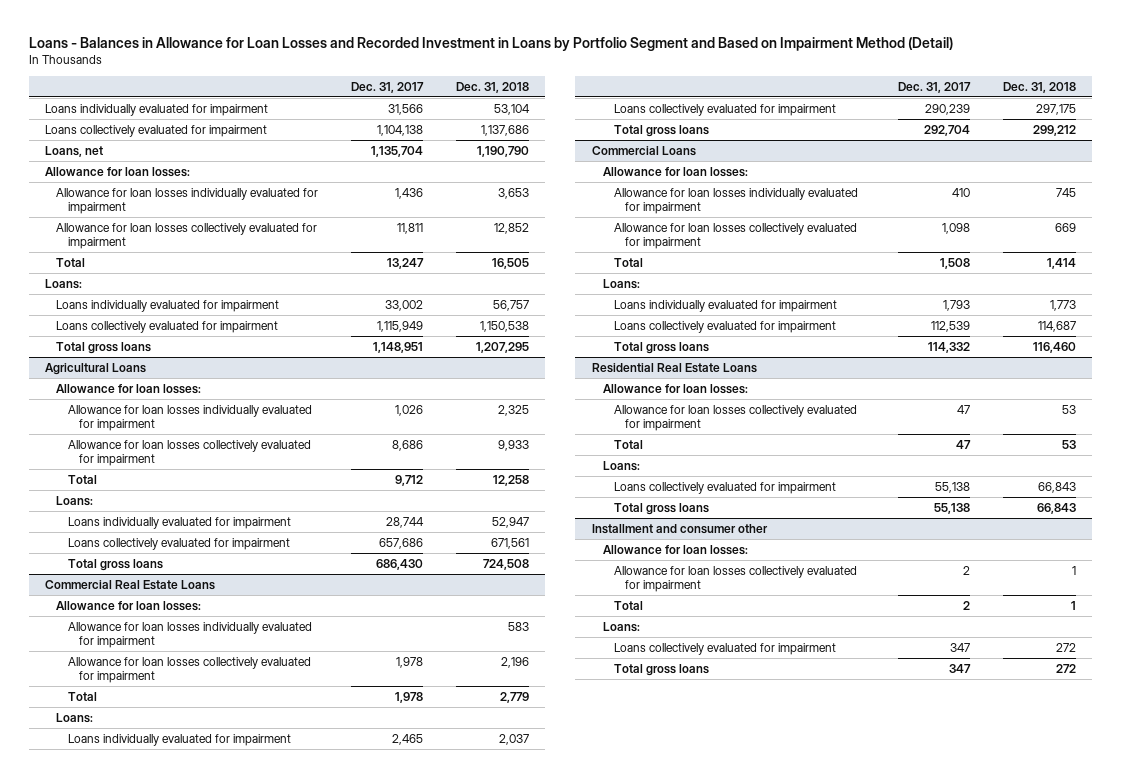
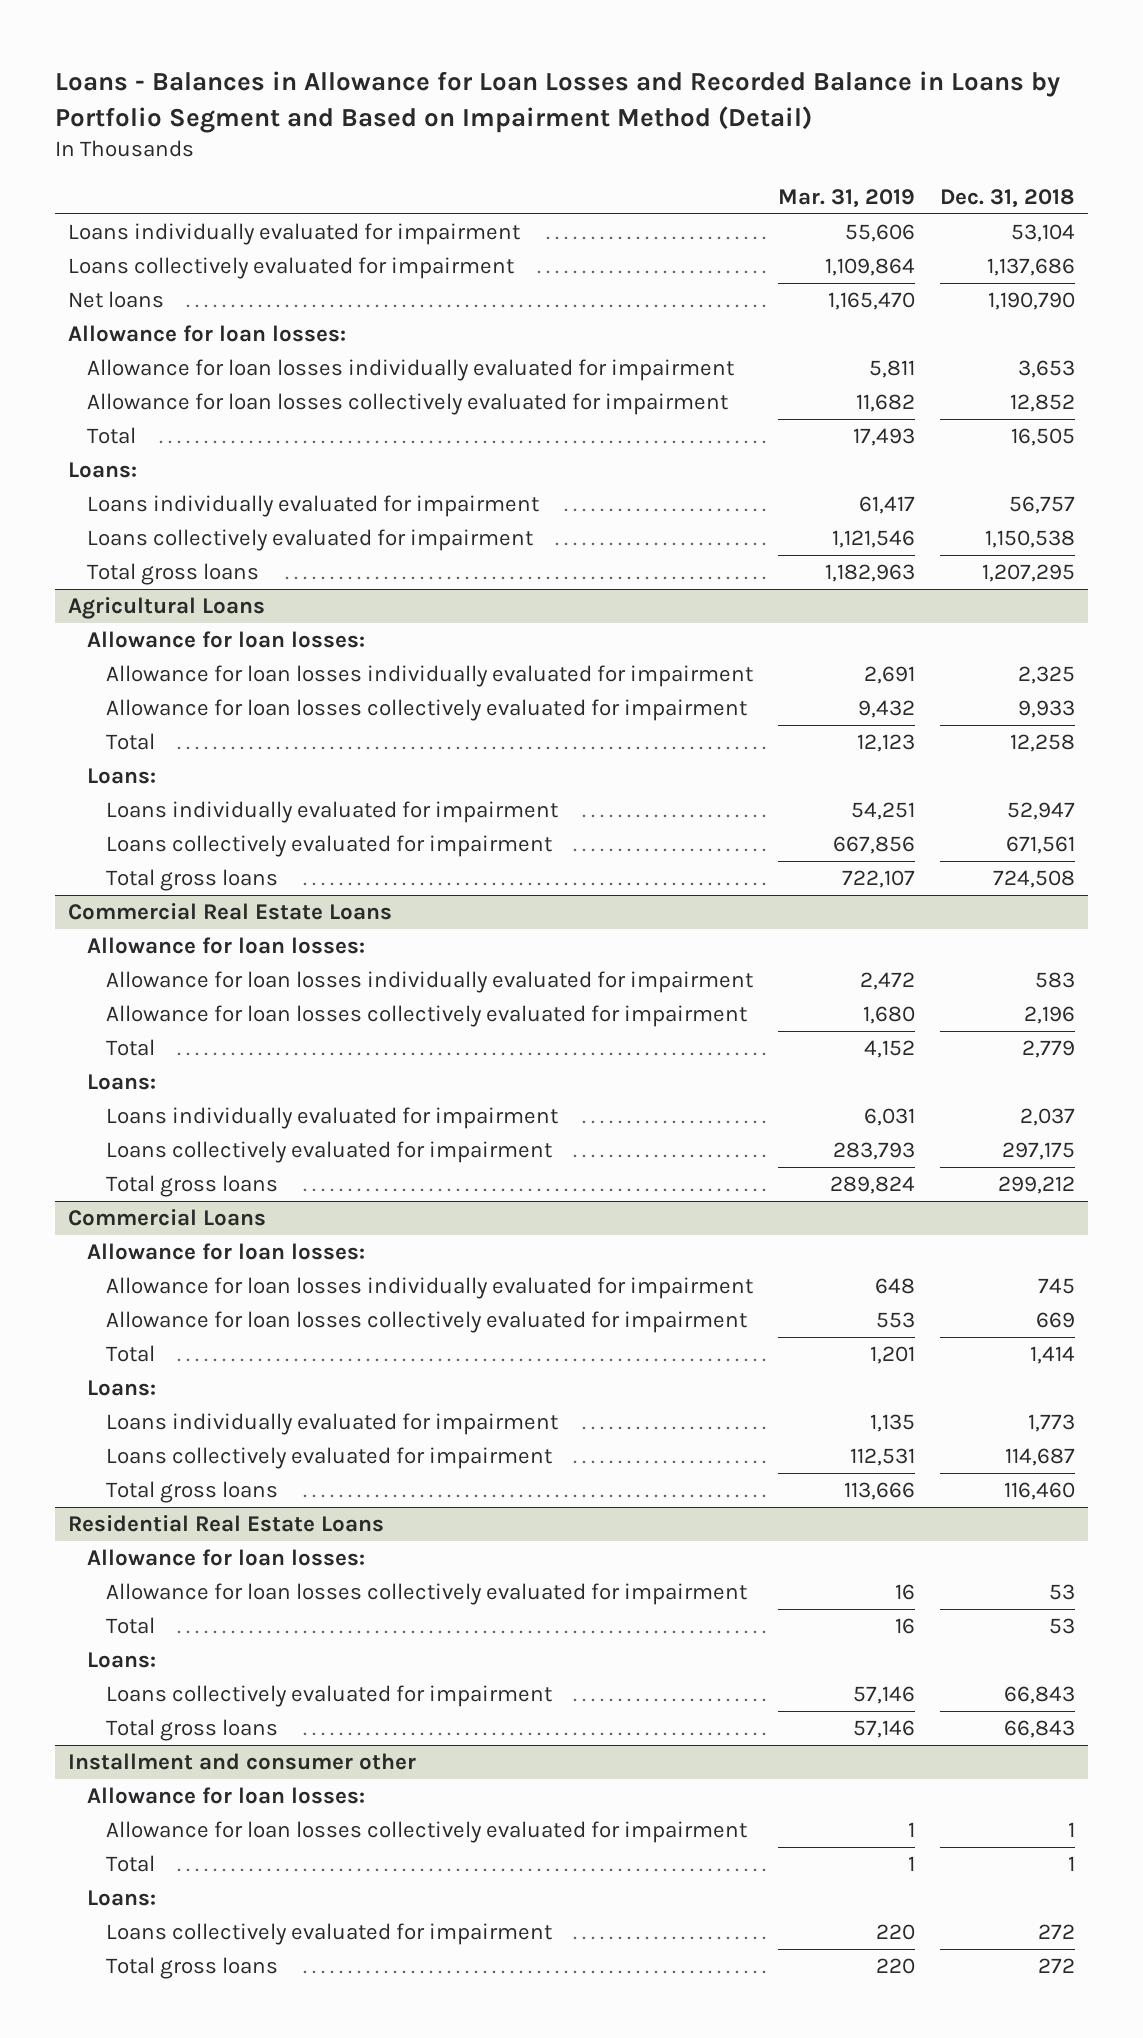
- Loans - Balances in Allowance for Loan Losses and Recorded Investment in Loans by Portfolio Segment and Based on Impairment Method (Detail)
+ Loans - Balances in Allowance for Loan Losses and Recorded Balance in Loans by Portfolio Segment and Based on Impairment Method (Detail)
- | Dec. 31, 2017 | Dec. 31, 2018
+ | Mar. 31, 2019 | Dec. 31, 2018
- Loans, net | 1,135,704 | 1,190,790
+ Net loans | 1,165,470 | 1,190,790

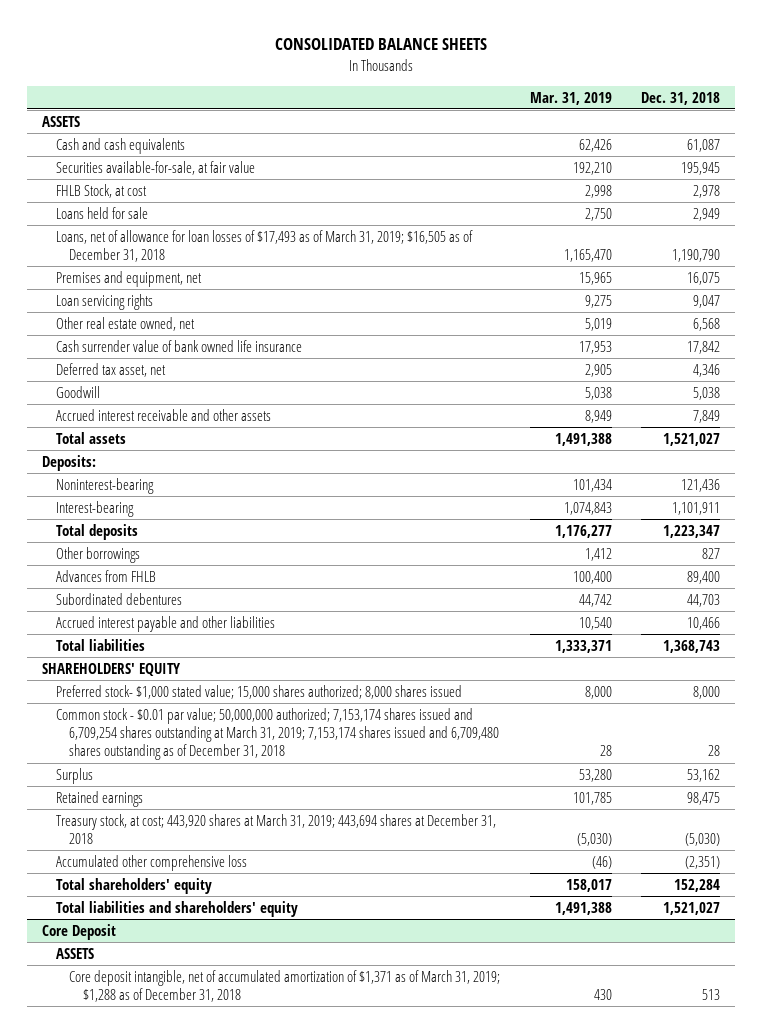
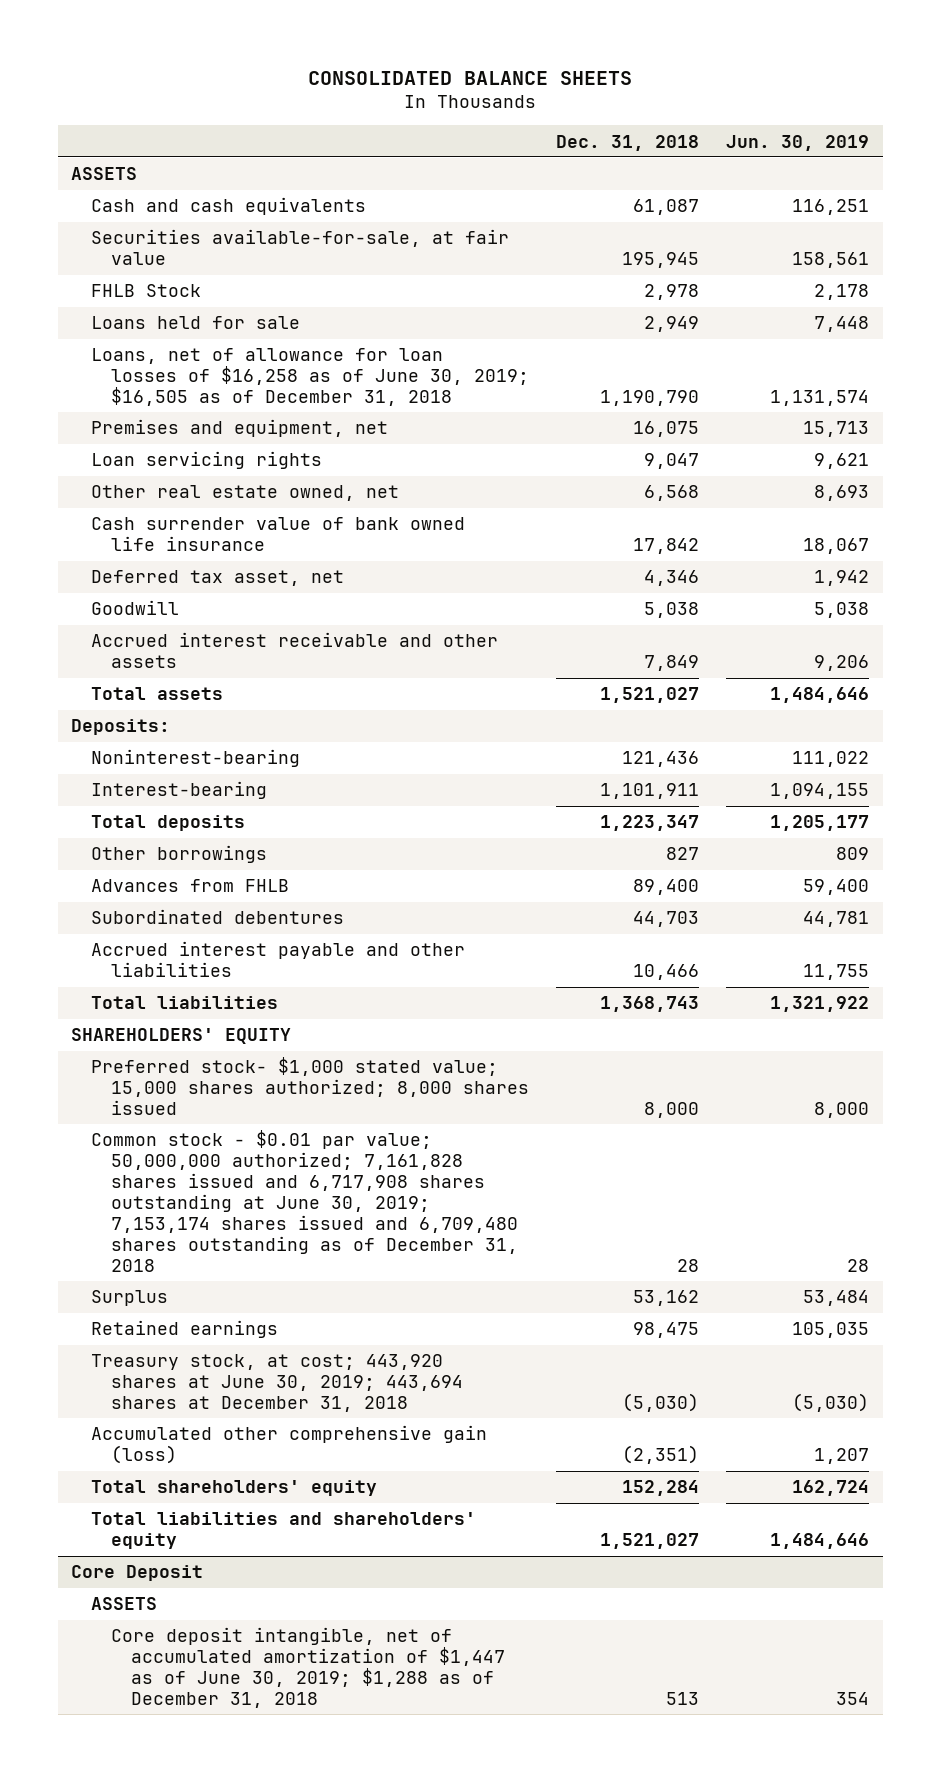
- | Mar. 31, 2019 | Dec. 31, 2018
+ | Dec. 31, 2018 | Jun. 30, 2019
- FHLB Stock, at cost | 2,998 | 2,978
+ FHLB Stock | 2,978 | 2,178
- Loans, net of allowance for loan losses of $17,493 as of March 31, 2019; $16,505 as of December 31, 2018 | 1,165,470 | 1,190,790
+ Loans, net of allowance for loan losses of $16,258 as of June 30, 2019; $16,505 as of December 31, 2018 | 1,190,790 | 1,131,574
- Common stock - $0.01 par value; 50,000,000 authorized; 7,153,174 shares issued and 6,709,254 shares outstanding at March 31, 2019; 7,153,174 shares issued and 6,709,480 shares outstanding as of December 31, 2018 | 28 | 28
+ Common stock - $0.01 par value; 50,000,000 authorized; 7,161,828 shares issued and 6,717,908 shares outstanding at June 30, 2019; 7,153,174 shares issued and 6,709,480 shares outstanding as of December 31, 2018 | 28 | 28
- Treasury stock, at cost; 443,920 shares at March 31, 2019; 443,694 shares at December 31, 2018 | (5,030) | (5,030)
- Accumulated other comprehensive loss | (46) | (2,351)
+ Treasury stock, at cost; 443,920 shares at June 30, 2019; 443,694 shares at December 31, 2018 | (5,030) | (5,030)
+ Accumulated other comprehensive gain (loss) | (2,351) | 1,207
@ Core Deposit
- Core deposit intangible, net of accumulated amortization of $1,371 as of March 31, 2019; $1,288 as of December 31, 2018 | 430 | 513
+ Core deposit intangible, net of accumulated amortization of $1,447 as of June 30, 2019; $1,288 as of December 31, 2018 | 513 | 354

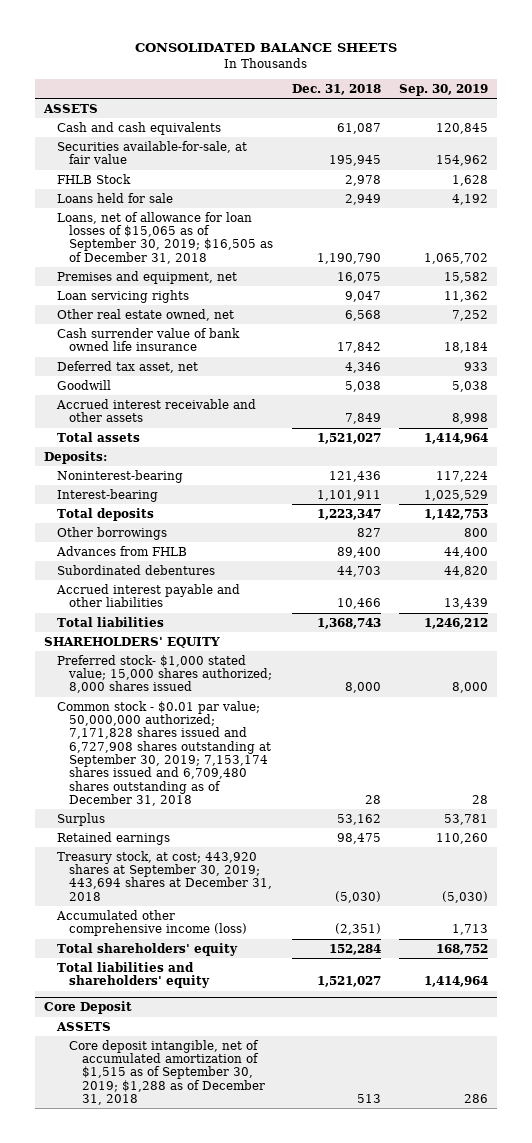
- | Dec. 31, 2018 | Jun. 30, 2019
+ | Dec. 31, 2018 | Sep. 30, 2019
- Loans, net of allowance for loan losses of $16,258 as of June 30, 2019; $16,505 as of December 31, 2018 | 1,190,790 | 1,131,574
+ Loans, net of allowance for loan losses of $15,065 as of September 30, 2019; $16,505 as of December 31, 2018 | 1,190,790 | 1,065,702
- Common stock - $0.01 par value; 50,000,000 authorized; 7,161,828 shares issued and 6,717,908 shares outstanding at June 30, 2019; 7,153,174 shares issued and 6,709,480 shares outstanding as of December 31, 2018 | 28 | 28
+ Common stock - $0.01 par value; 50,000,000 authorized; 7,171,828 shares issued and 6,727,908 shares outstanding at September 30, 2019; 7,153,174 shares issued and 6,709,480 shares outstanding as of December 31, 2018 | 28 | 28
- Treasury stock, at cost; 443,920 shares at June 30, 2019; 443,694 shares at December 31, 2018 | (5,030) | (5,030)
- Accumulated other comprehensive gain (loss) | (2,351) | 1,207
+ Treasury stock, at cost; 443,920 shares at September 30, 2019; 443,694 shares at December 31, 2018 | (5,030) | (5,030)
+ Accumulated other comprehensive income (loss) | (2,351) | 1,713
@ Core Deposit
- Core deposit intangible, net of accumulated amortization of $1,447 as of June 30, 2019; $1,288 as of December 31, 2018 | 513 | 354
+ Core deposit intangible, net of accumulated amortization of $1,515 as of September 30, 2019; $1,288 as of December 31, 2018 | 513 | 286

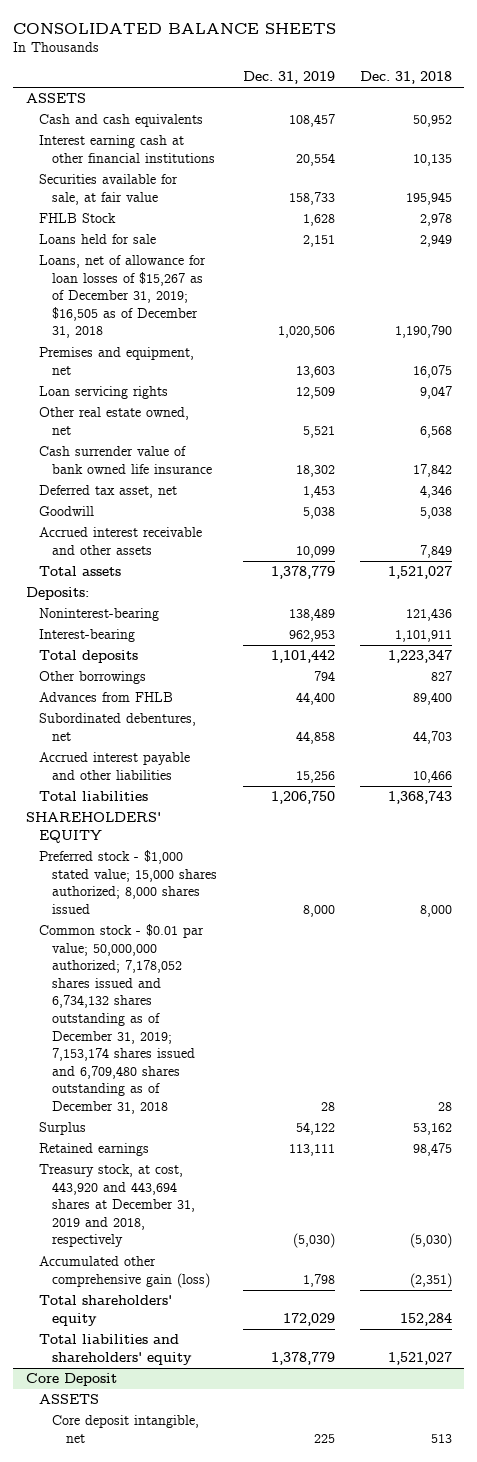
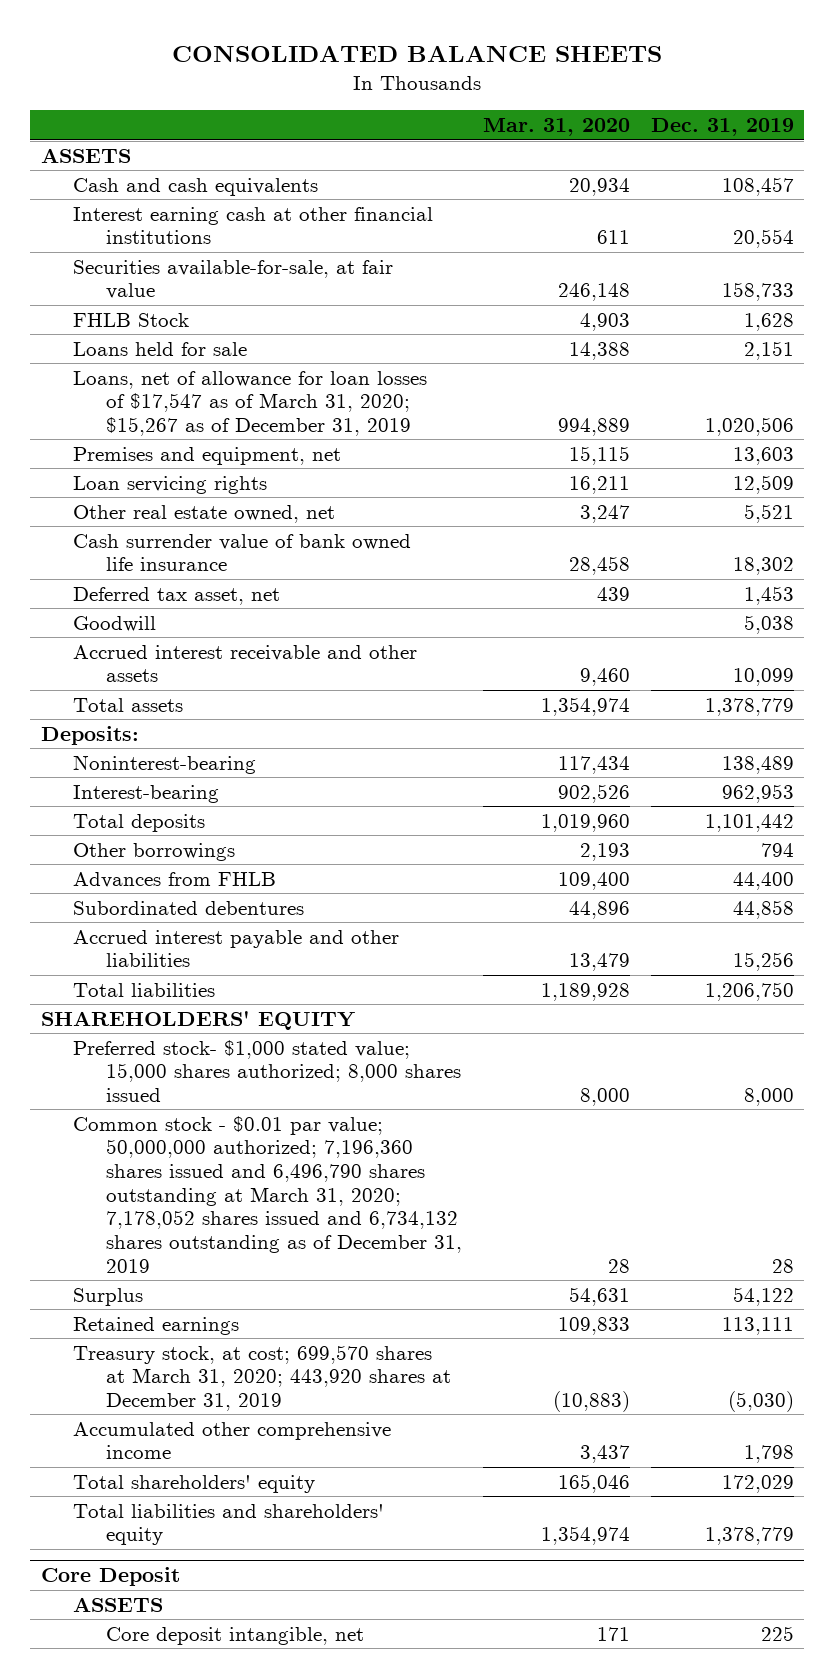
- | Dec. 31, 2019 | Dec. 31, 2018
+ | Mar. 31, 2020 | Dec. 31, 2019
- Securities available for sale, at fair value | 158,733 | 195,945
+ Securities available-for-sale, at fair value | 246,148 | 158,733
- Loans, net of allowance for loan losses of $15,267 as of December 31, 2019; $16,505 as of December 31, 2018 | 1,020,506 | 1,190,790
+ Loans, net of allowance for loan losses of $17,547 as of March 31, 2020; $15,267 as of December 31, 2019 | 994,889 | 1,020,506
- Subordinated debentures, net | 44,858 | 44,703
+ Subordinated debentures | 44,896 | 44,858
- Preferred stock - $1,000 stated value; 15,000 shares authorized; 8,000 shares issued | 8,000 | 8,000
- Common stock - $0.01 par value; 50,000,000 authorized; 7,178,052 shares issued and 6,734,132 shares outstanding as of December 31, 2019; 7,153,174 shares issued and 6,709,480 shares outstanding as of December 31, 2018 | 28 | 28
+ Preferred stock- $1,000 stated value; 15,000 shares authorized; 8,000 shares issued | 8,000 | 8,000
+ Common stock - $0.01 par value; 50,000,000 authorized; 7,196,360 shares issued and 6,496,790 shares outstanding at March 31, 2020; 7,178,052 shares issued and 6,734,132 shares outstanding as of December 31, 2019 | 28 | 28
- Treasury stock, at cost, 443,920 and 443,694 shares at December 31, 2019 and 2018, respectively | (5,030) | (5,030)
- Accumulated other comprehensive gain (loss) | 1,798 | (2,351)
+ Treasury stock, at cost; 699,570 shares at March 31, 2020; 443,920 shares at December 31, 2019 | (10,883) | (5,030)
+ Accumulated other comprehensive income | 3,437 | 1,798

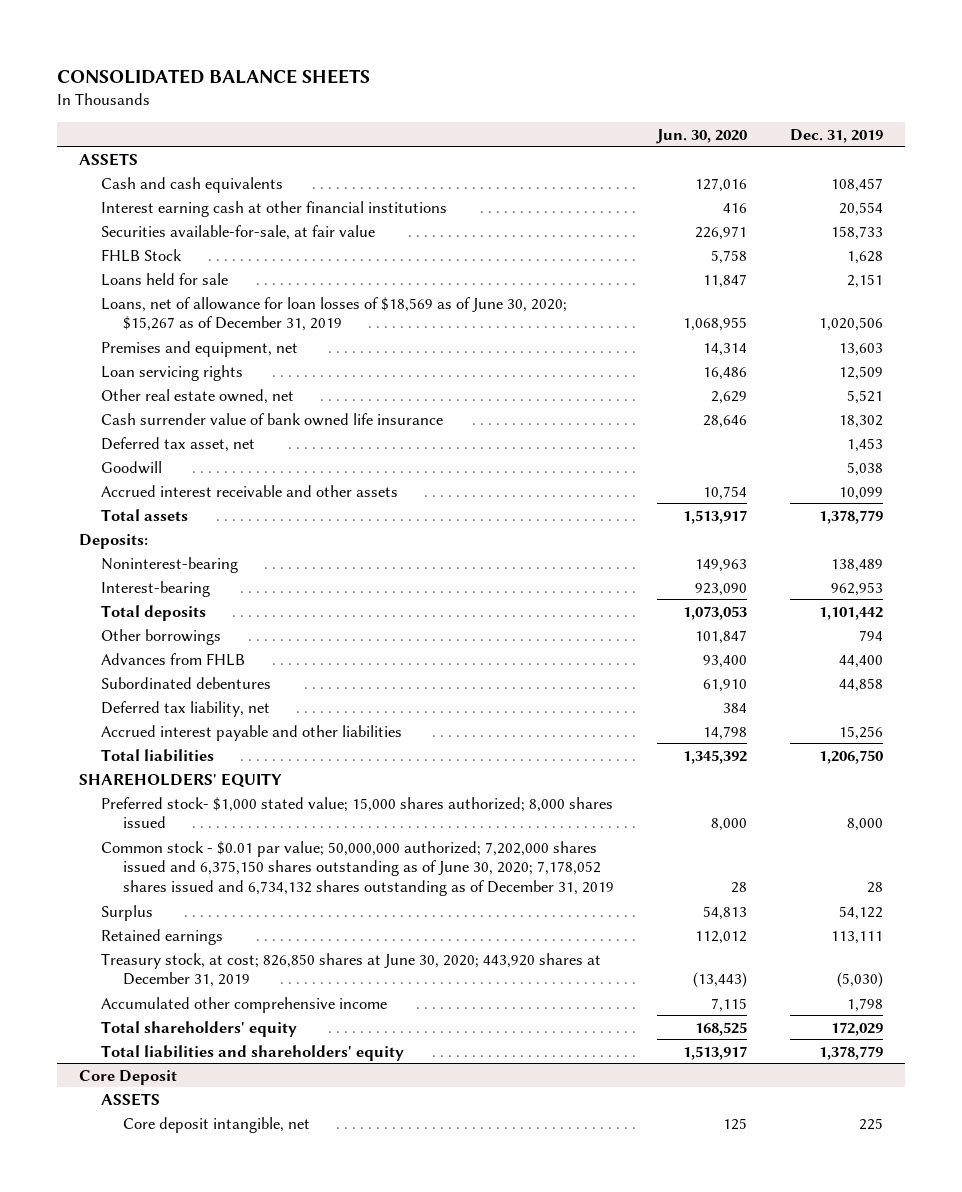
- | Mar. 31, 2020 | Dec. 31, 2019
+ | Jun. 30, 2020 | Dec. 31, 2019
- Loans, net of allowance for loan losses of $17,547 as of March 31, 2020; $15,267 as of December 31, 2019 | 994,889 | 1,020,506
+ Loans, net of allowance for loan losses of $18,569 as of June 30, 2020; $15,267 as of December 31, 2019 | 1,068,955 | 1,020,506
+ Deferred tax liability, net | 384 |
- Common stock - $0.01 par value; 50,000,000 authorized; 7,196,360 shares issued and 6,496,790 shares outstanding at March 31, 2020; 7,178,052 shares issued and 6,734,132 shares outstanding as of December 31, 2019 | 28 | 28
+ Common stock - $0.01 par value; 50,000,000 authorized; 7,202,000 shares issued and 6,375,150 shares outstanding as of June 30, 2020; 7,178,052 shares issued and 6,734,132 shares outstanding as of December 31, 2019 | 28 | 28
- Treasury stock, at cost; 699,570 shares at March 31, 2020; 443,920 shares at December 31, 2019 | (10,883) | (5,030)
+ Treasury stock, at cost; 826,850 shares at June 30, 2020; 443,920 shares at December 31, 2019 | (13,443) | (5,030)

